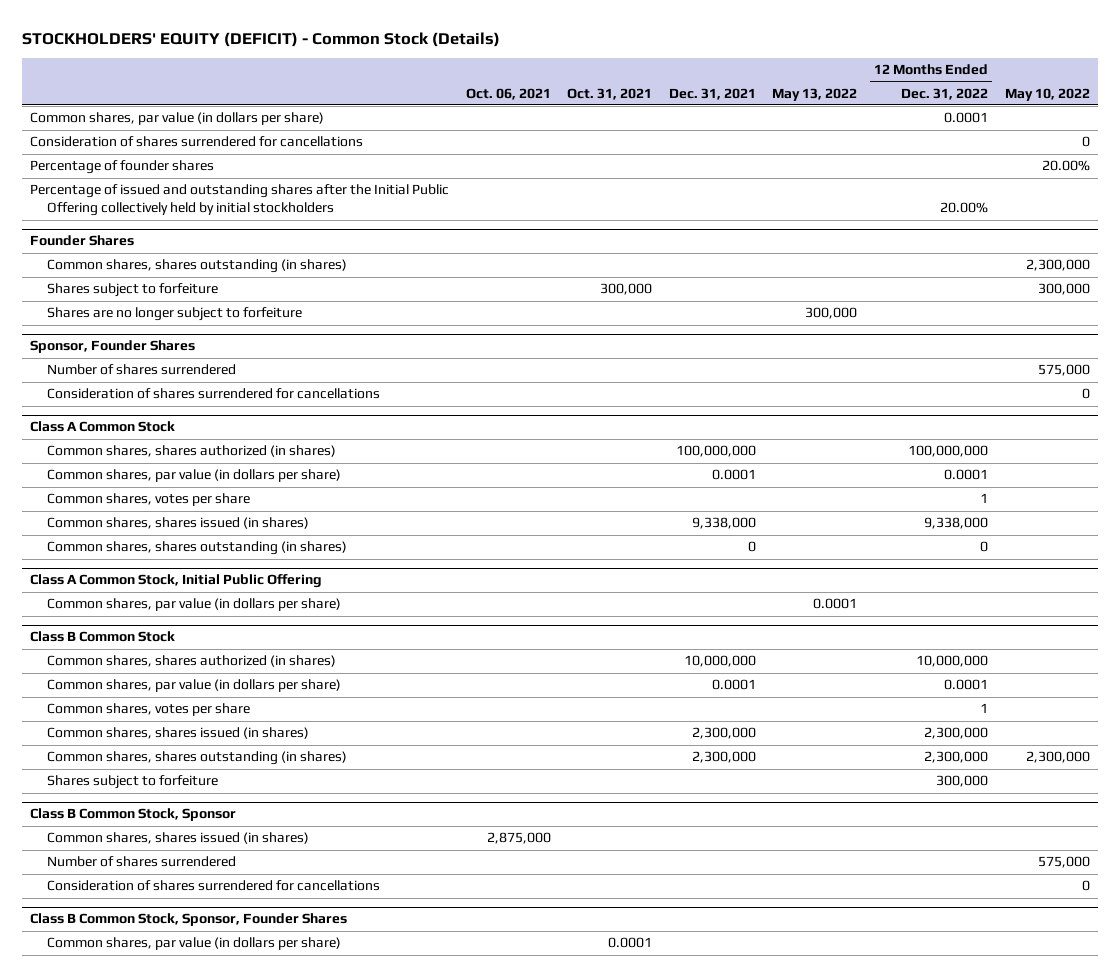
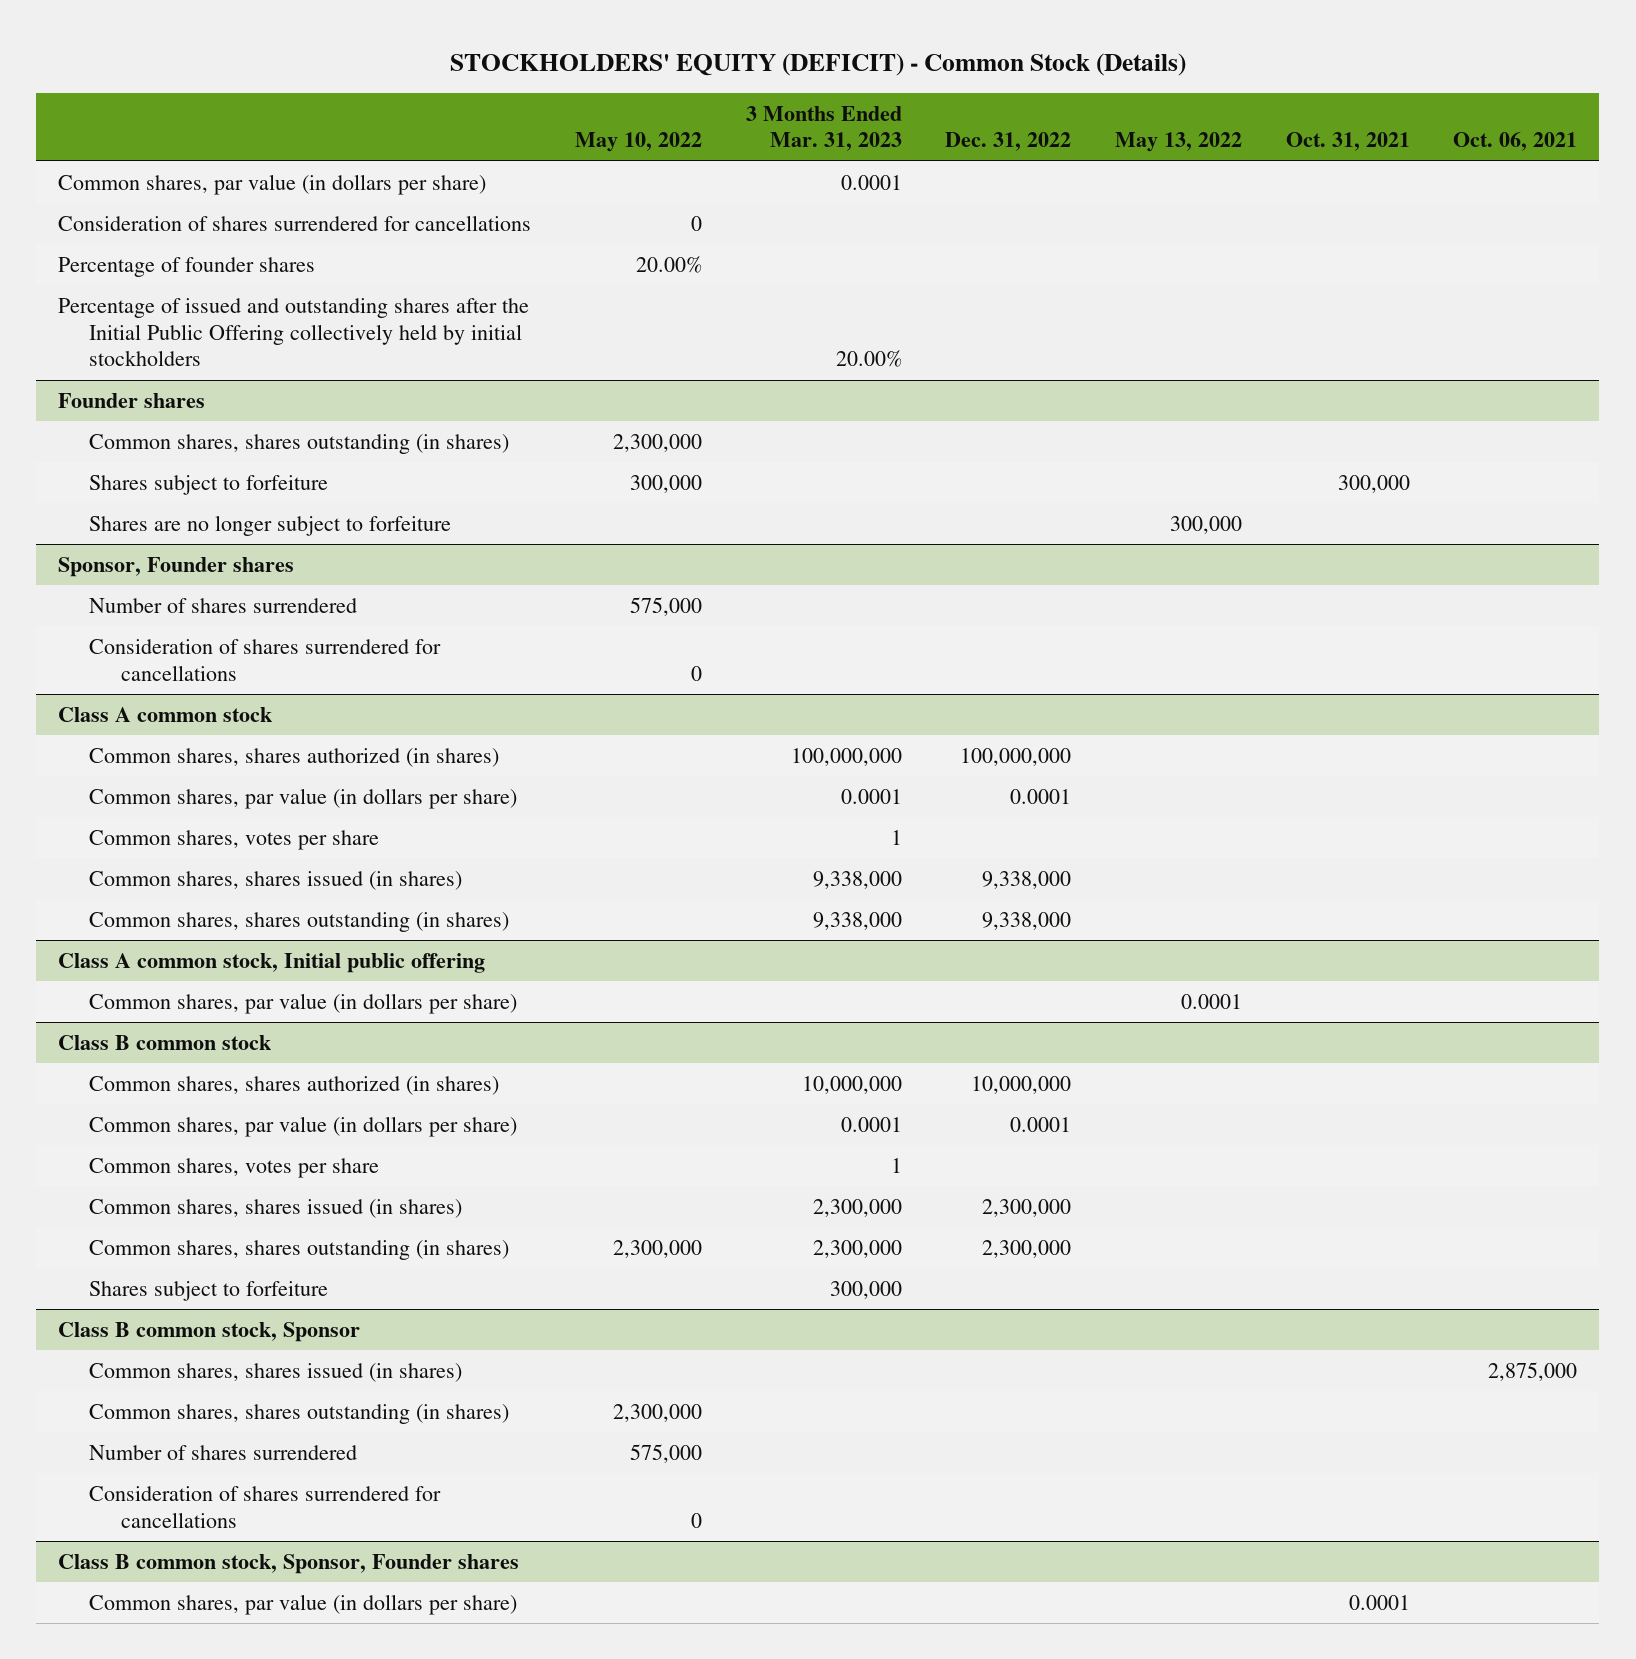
- | Oct. 06, 2021 | Oct. 31, 2021 | Dec. 31, 2021 | May 13, 2022 | 12 Months Ended Dec. 31, 2022 | May 10, 2022
+ | May 10, 2022 | 3 Months Ended Mar. 31, 2023 | Dec. 31, 2022 | May 13, 2022 | Oct. 31, 2021 | Oct. 06, 2021
- Founder Shares
+ Founder shares
- Sponsor, Founder Shares
+ Sponsor, Founder shares
- Class A Common Stock
+ Class A common stock
- Class A Common Stock, Initial Public Offering
+ Class A common stock, Initial public offering
- Class B Common Stock
+ Class B common stock
- Class B Common Stock, Sponsor
+ Class B common stock, Sponsor
+ Common shares, shares outstanding (in shares) | 2,300,000 | | | | |
- Class B Common Stock, Sponsor, Founder Shares
+ Class B common stock, Sponsor, Founder shares

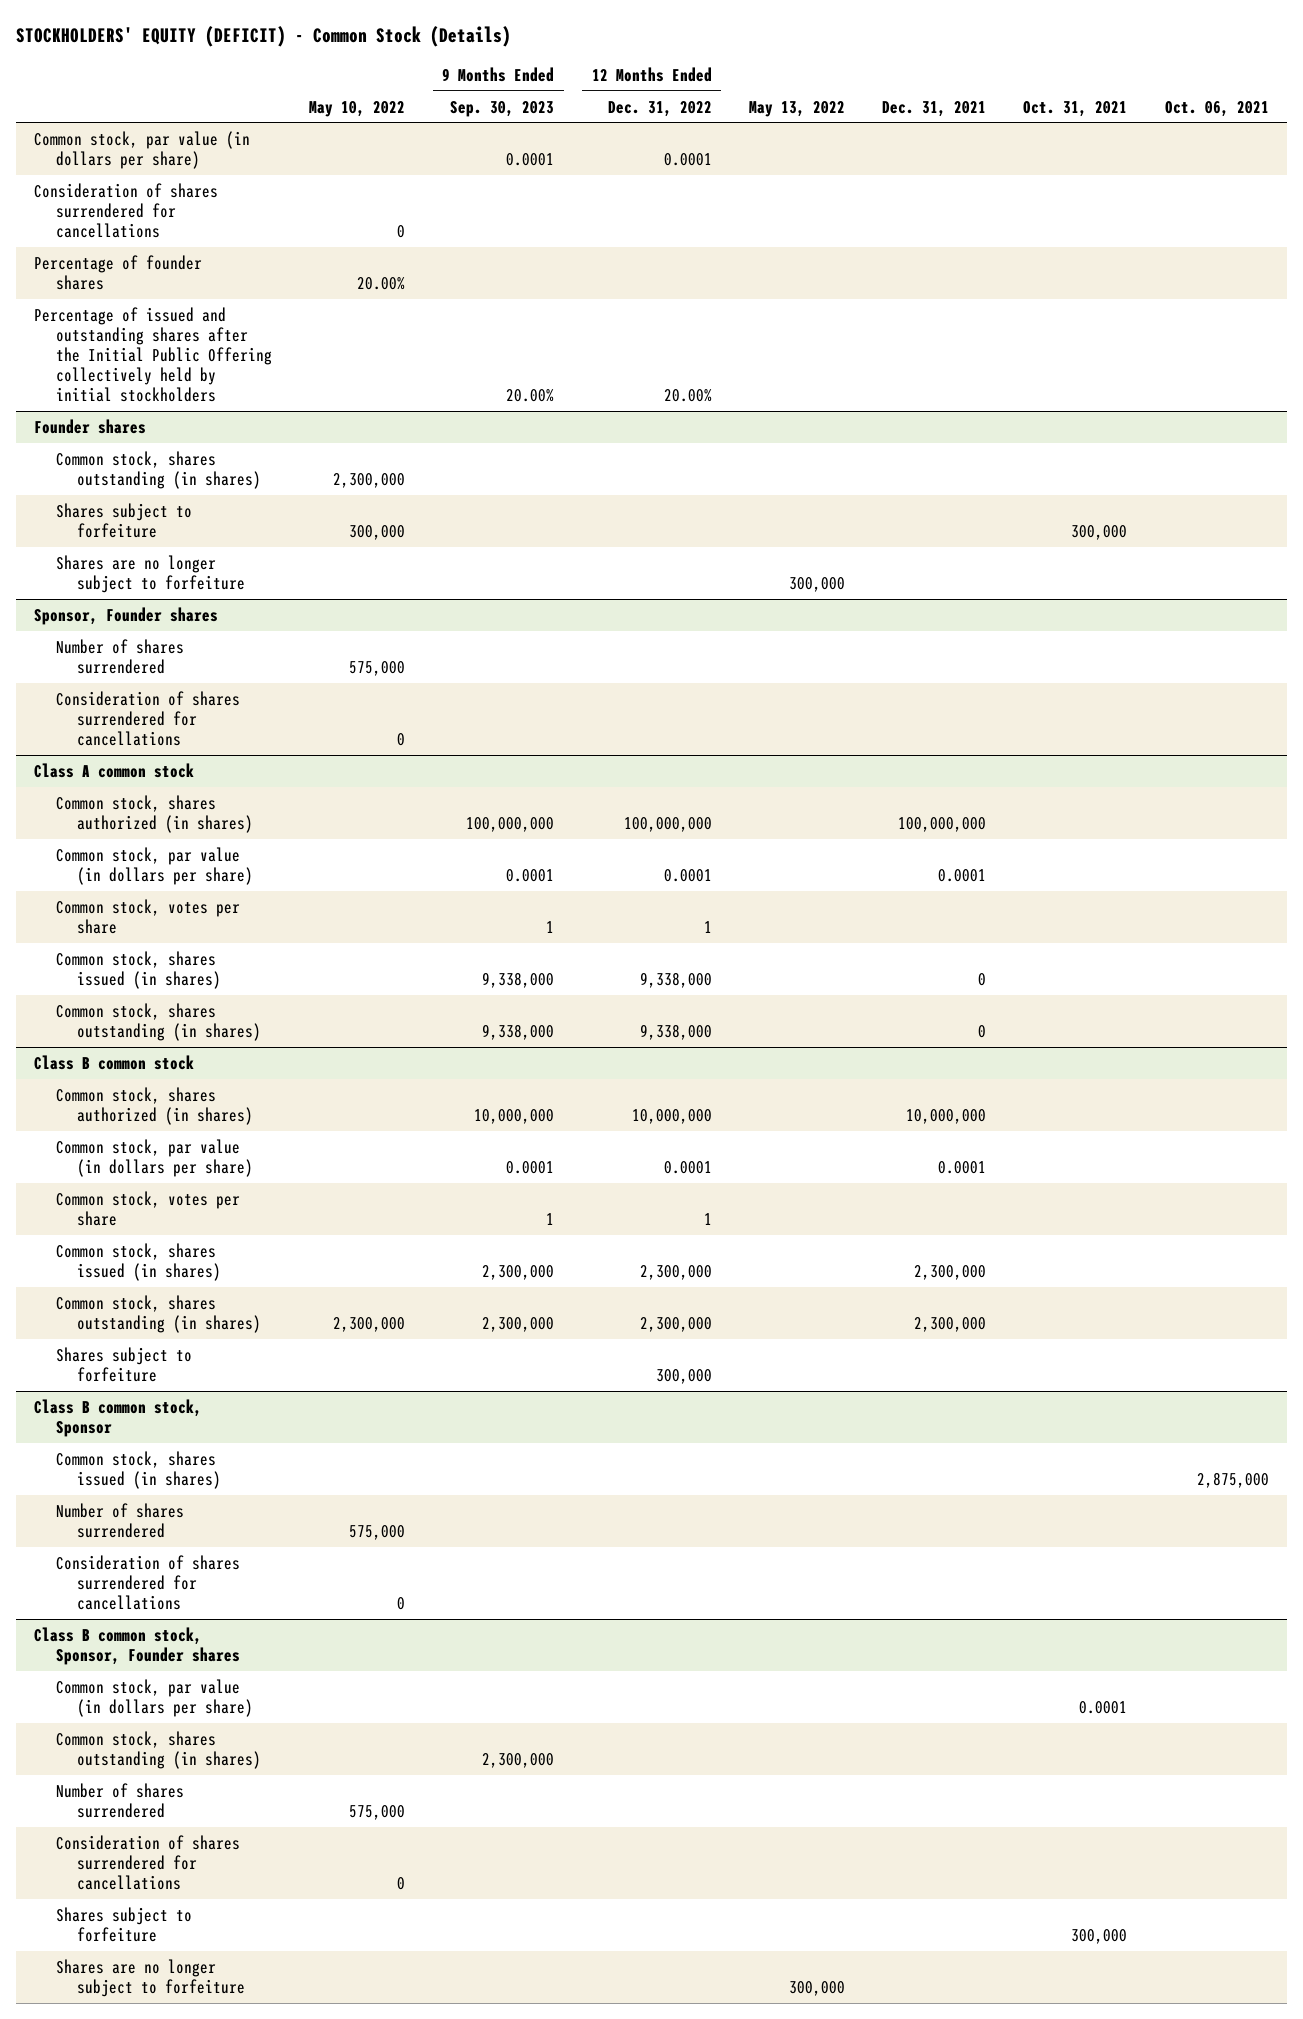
- | May 10, 2022 | 3 Months Ended Mar. 31, 2023 | Dec. 31, 2022 | May 13, 2022 | Oct. 31, 2021 | Oct. 06, 2021
+ | May 10, 2022 | 9 Months Ended Sep. 30, 2023 | 12 Months Ended Dec. 31, 2022 | May 13, 2022 | Dec. 31, 2021 | Oct. 31, 2021 | Oct. 06, 2021
- Common shares, par value (in dollars per share) | | 0.0001 | | | |
+ Common stock, par value (in dollars per share) | | 0.0001 | 0.0001 | | | |
@ Founder shares
- Common shares, shares outstanding (in shares) | 2,300,000 | | | | |
+ Common stock, shares outstanding (in shares) | 2,300,000 | | | | | |
@ Class A common stock
- Common shares, shares authorized (in shares) | | 100,000,000 | 100,000,000 | | |
- Common shares, par value (in dollars per share) | | 0.0001 | 0.0001 | | |
- Common shares, votes per share | | 1 | | | |
- Common shares, shares issued (in shares) | | 9,338,000 | 9,338,000 | | |
- Common shares, shares outstanding (in shares) | | 9,338,000 | 9,338,000 | | |
- Class A common stock, Initial public offering
- Common shares, par value (in dollars per share) | | | | 0.0001 | |
@ Class A common stock
+ Common stock, shares authorized (in shares) | | 100,000,000 | 100,000,000 | | 100,000,000 | |
+ Common stock, par value (in dollars per share) | | 0.0001 | 0.0001 | | 0.0001 | |
+ Common stock, votes per share | | 1 | 1 | | | |
+ Common stock, shares issued (in shares) | | 9,338,000 | 9,338,000 | | 0 | |
+ Common stock, shares outstanding (in shares) | | 9,338,000 | 9,338,000 | | 0 | |
@ Class B common stock
- Common shares, shares authorized (in shares) | | 10,000,000 | 10,000,000 | | |
- Common shares, par value (in dollars per share) | | 0.0001 | 0.0001 | | |
- Common shares, votes per share | | 1 | | | |
- Common shares, shares issued (in shares) | | 2,300,000 | 2,300,000 | | |
- Common shares, shares outstanding (in shares) | 2,300,000 | 2,300,000 | 2,300,000 | | |
+ Common stock, shares authorized (in shares) | | 10,000,000 | 10,000,000 | | 10,000,000 | |
+ Common stock, par value (in dollars per share) | | 0.0001 | 0.0001 | | 0.0001 | |
+ Common stock, votes per share | | 1 | 1 | | | |
+ Common stock, shares issued (in shares) | | 2,300,000 | 2,300,000 | | 2,300,000 | |
+ Common stock, shares outstanding (in shares) | 2,300,000 | 2,300,000 | 2,300,000 | | 2,300,000 | |
@ Class B common stock, Sponsor
- Common shares, shares issued (in shares) | | | | | | 2,875,000
- Common shares, shares outstanding (in shares) | 2,300,000 | | | | |
+ Common stock, shares issued (in shares) | | | | | | | 2,875,000
@ Class B common stock, Sponsor, Founder shares
- Common shares, par value (in dollars per share) | | | | | 0.0001 |
+ Common stock, par value (in dollars per share) | | | | | | 0.0001 |
+ Common stock, shares outstanding (in shares) | | 2,300,000 | | | | |
+ Number of shares surrendered | 575,000 | | | | | |
+ Consideration of shares surrendered for cancellations | 0 | | | | | |
+ Shares subject to forfeiture | | | | | | 300,000 |
+ Shares are no longer subject to forfeiture | | | | 300,000 | | |

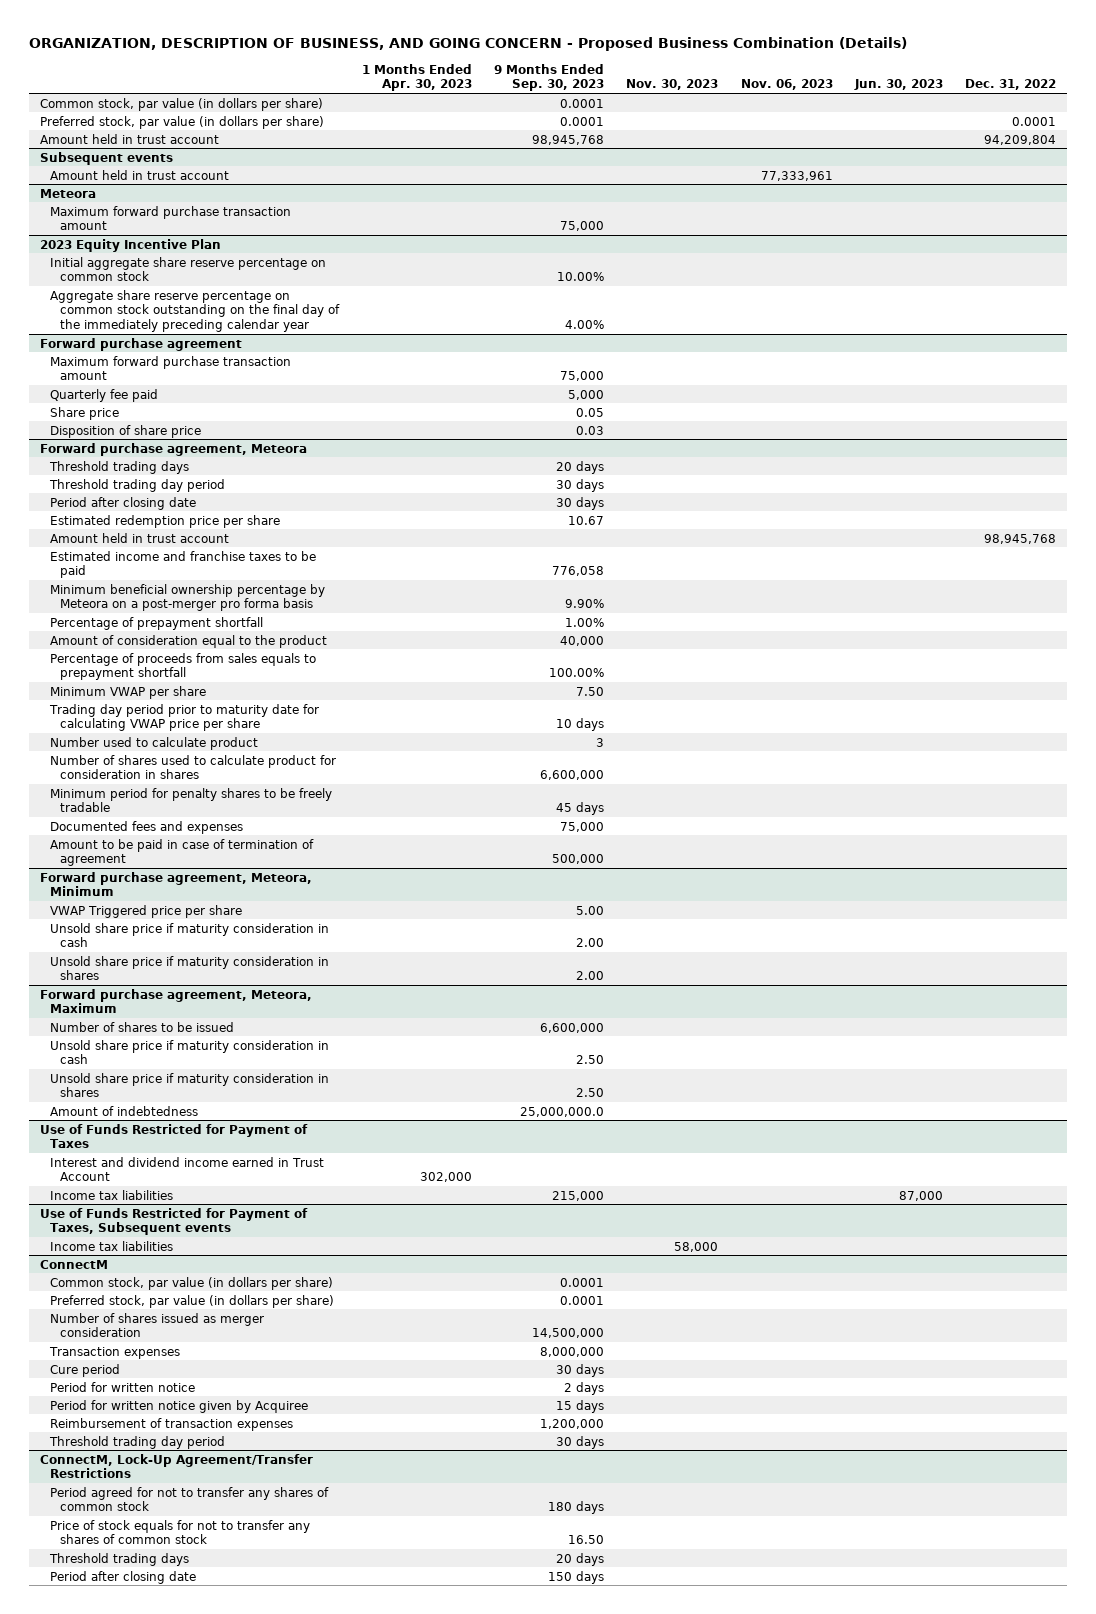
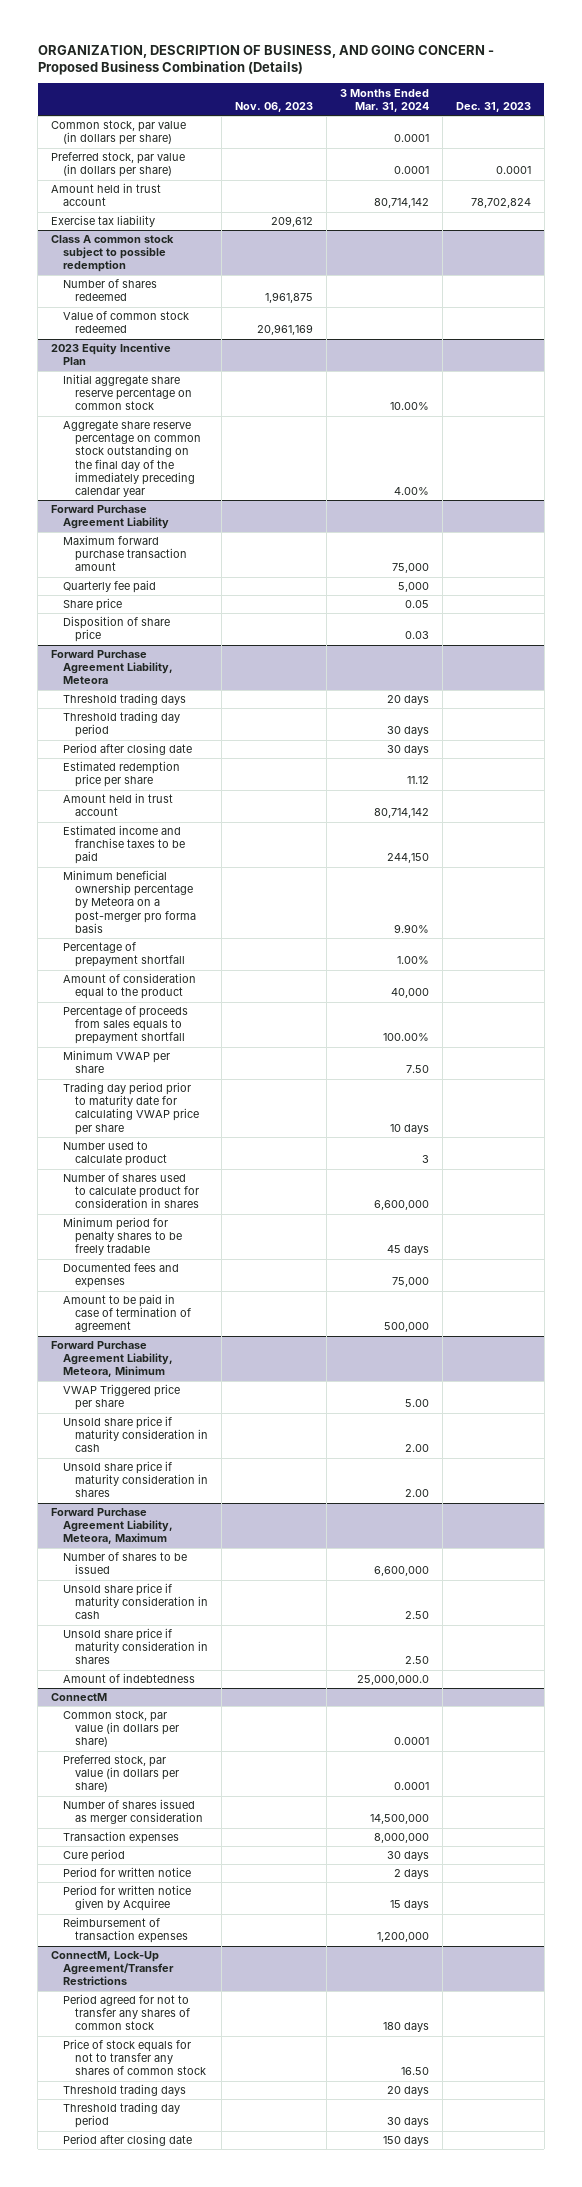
- | 1 Months Ended Apr. 30, 2023 | 9 Months Ended Sep. 30, 2023 | Nov. 30, 2023 | Nov. 06, 2023 | Jun. 30, 2023 | Dec. 31, 2022
+ | Nov. 06, 2023 | 3 Months Ended Mar. 31, 2024 | Dec. 31, 2023
- Subsequent events
- Amount held in trust account | | | | 77,333,961 | |
- Meteora
- Maximum forward purchase transaction amount | | 75,000 | | | |
+ Exercise tax liability | 209,612 | |
+ Class A common stock subject to possible redemption
+ Number of shares redeemed | 1,961,875 | |
+ Value of common stock redeemed | 20,961,169 | |
- Forward purchase agreement
+ Forward Purchase Agreement Liability
- Forward purchase agreement, Meteora
+ Forward Purchase Agreement Liability, Meteora
- Forward purchase agreement, Meteora, Minimum
+ Forward Purchase Agreement Liability, Meteora, Minimum
- Forward purchase agreement, Meteora, Maximum
+ Forward Purchase Agreement Liability, Meteora, Maximum
- Use of Funds Restricted for Payment of Taxes
- Interest and dividend income earned in Trust Account | 302,000 | | | | |
- Income tax liabilities | | 215,000 | | | 87,000 |
- Use of Funds Restricted for Payment of Taxes, Subsequent events
- Income tax liabilities | | | 58,000 | | |
@ ConnectM
- Threshold trading day period | | 30 days | | | |
@ ConnectM, Lock-Up Agreement/Transfer Restrictions
+ Threshold trading day period | | 30 days |

